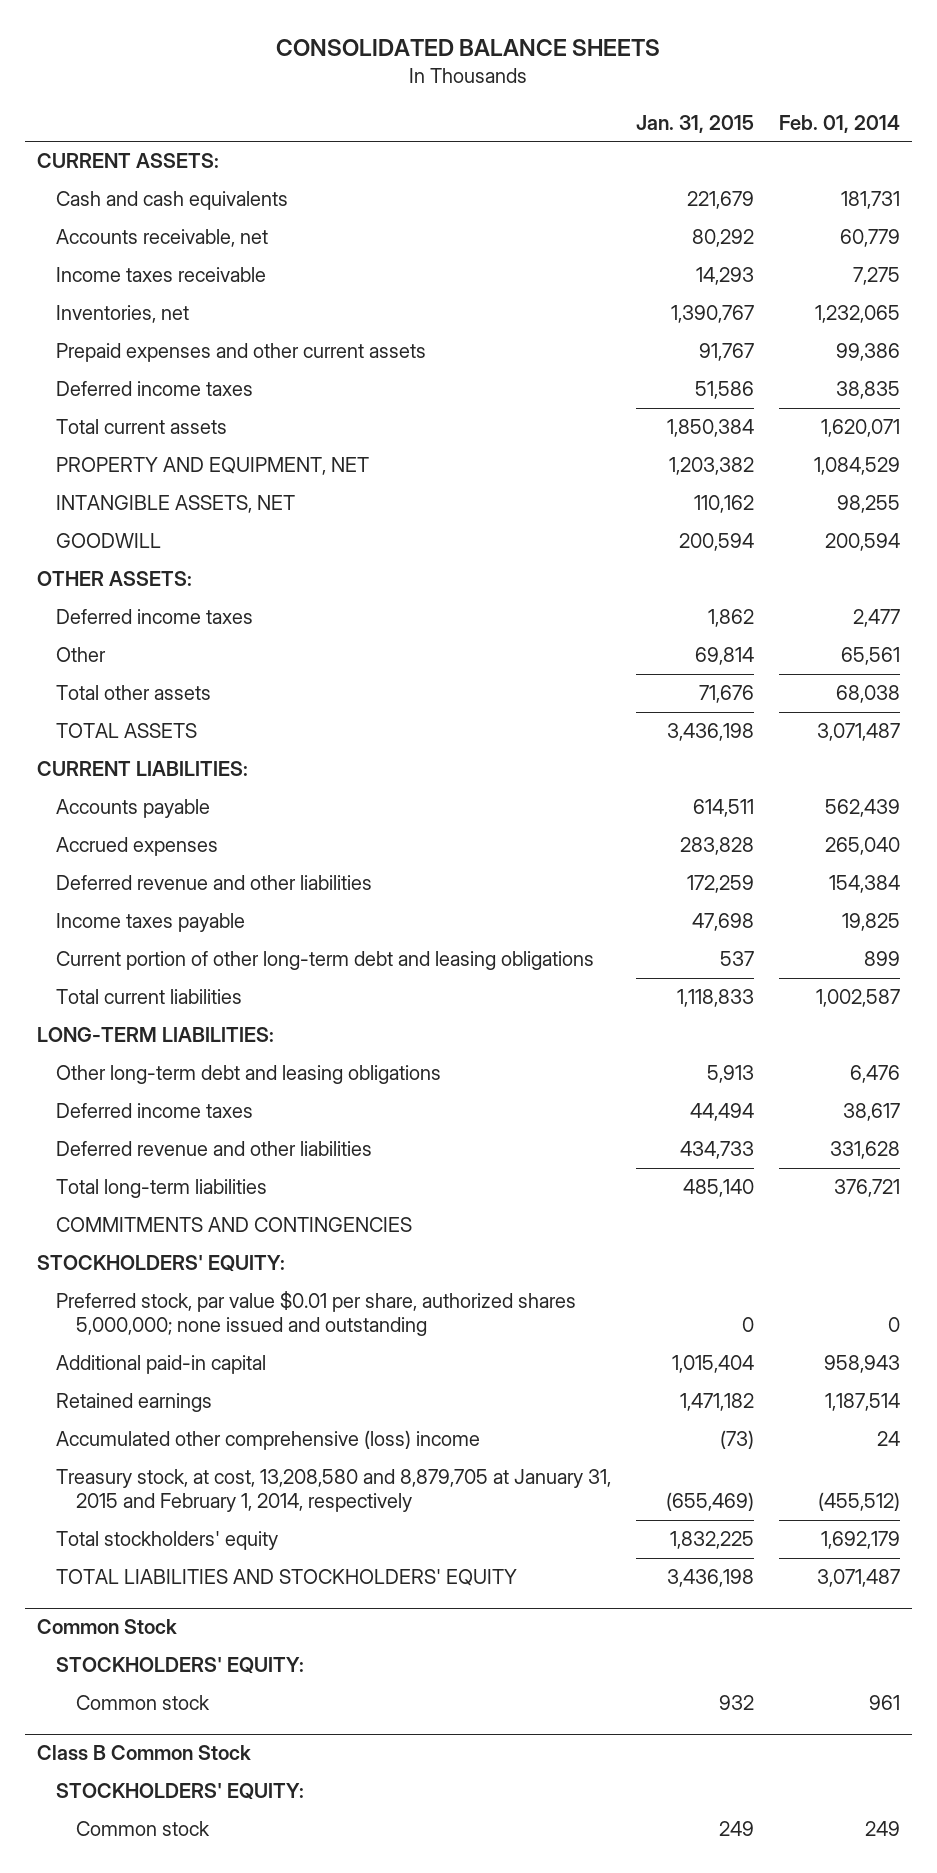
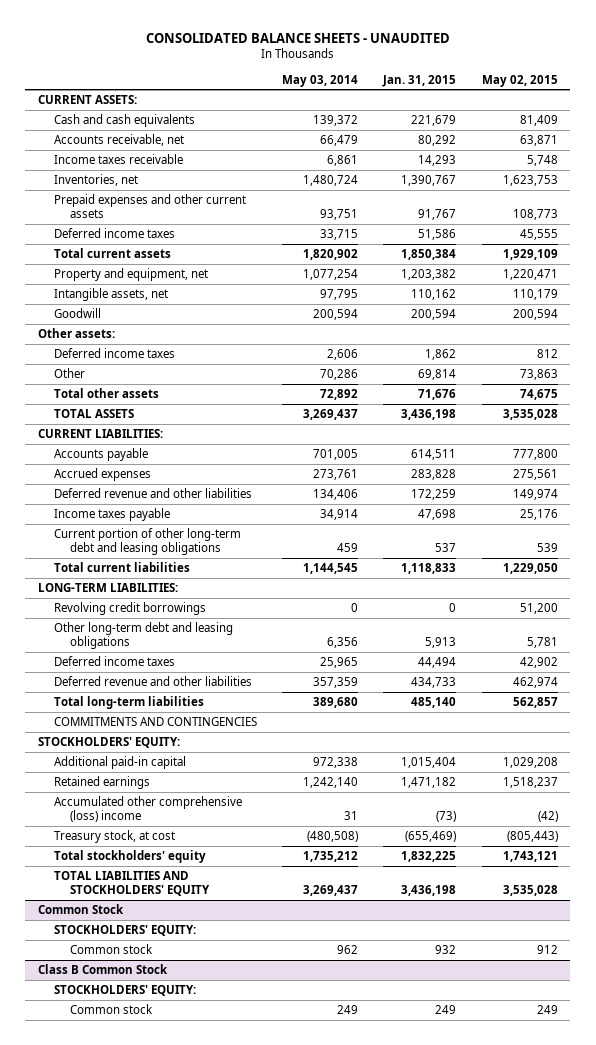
- CONSOLIDATED BALANCE SHEETS
+ CONSOLIDATED BALANCE SHEETS - UNAUDITED
- | Jan. 31, 2015 | Feb. 01, 2014
+ | May 03, 2014 | Jan. 31, 2015 | May 02, 2015
- PROPERTY AND EQUIPMENT, NET | 1,203,382 | 1,084,529
- INTANGIBLE ASSETS, NET | 110,162 | 98,255
- GOODWILL | 200,594 | 200,594
- OTHER ASSETS:
+ Property and equipment, net | 1,077,254 | 1,203,382 | 1,220,471
+ Intangible assets, net | 97,795 | 110,162 | 110,179
+ Goodwill | 200,594 | 200,594 | 200,594
+ Other assets:
+ Revolving credit borrowings | 0 | 0 | 51,200
- Preferred stock, par value $0.01 per share, authorized shares 5,000,000; none issued and outstanding | 0 | 0
- Treasury stock, at cost, 13,208,580 and 8,879,705 at January 31, 2015 and February 1, 2014, respectively | (655,469) | (455,512)
+ Treasury stock, at cost | (480,508) | (655,469) | (805,443)

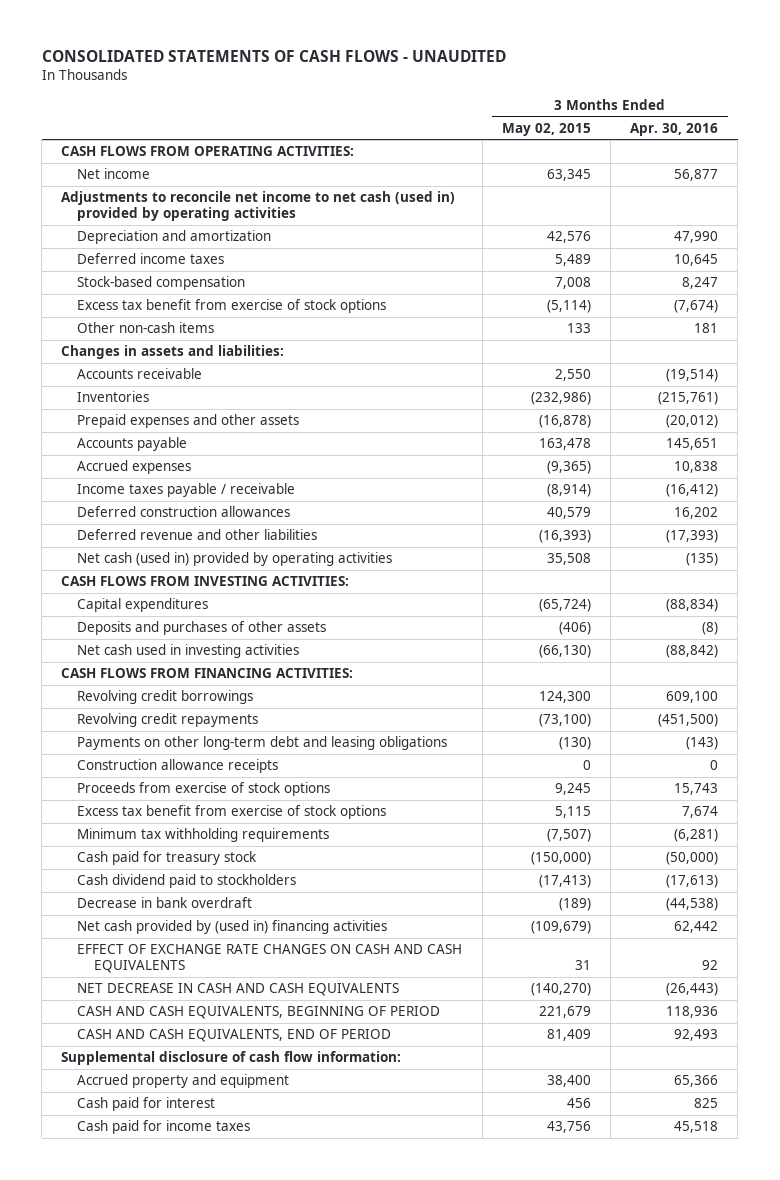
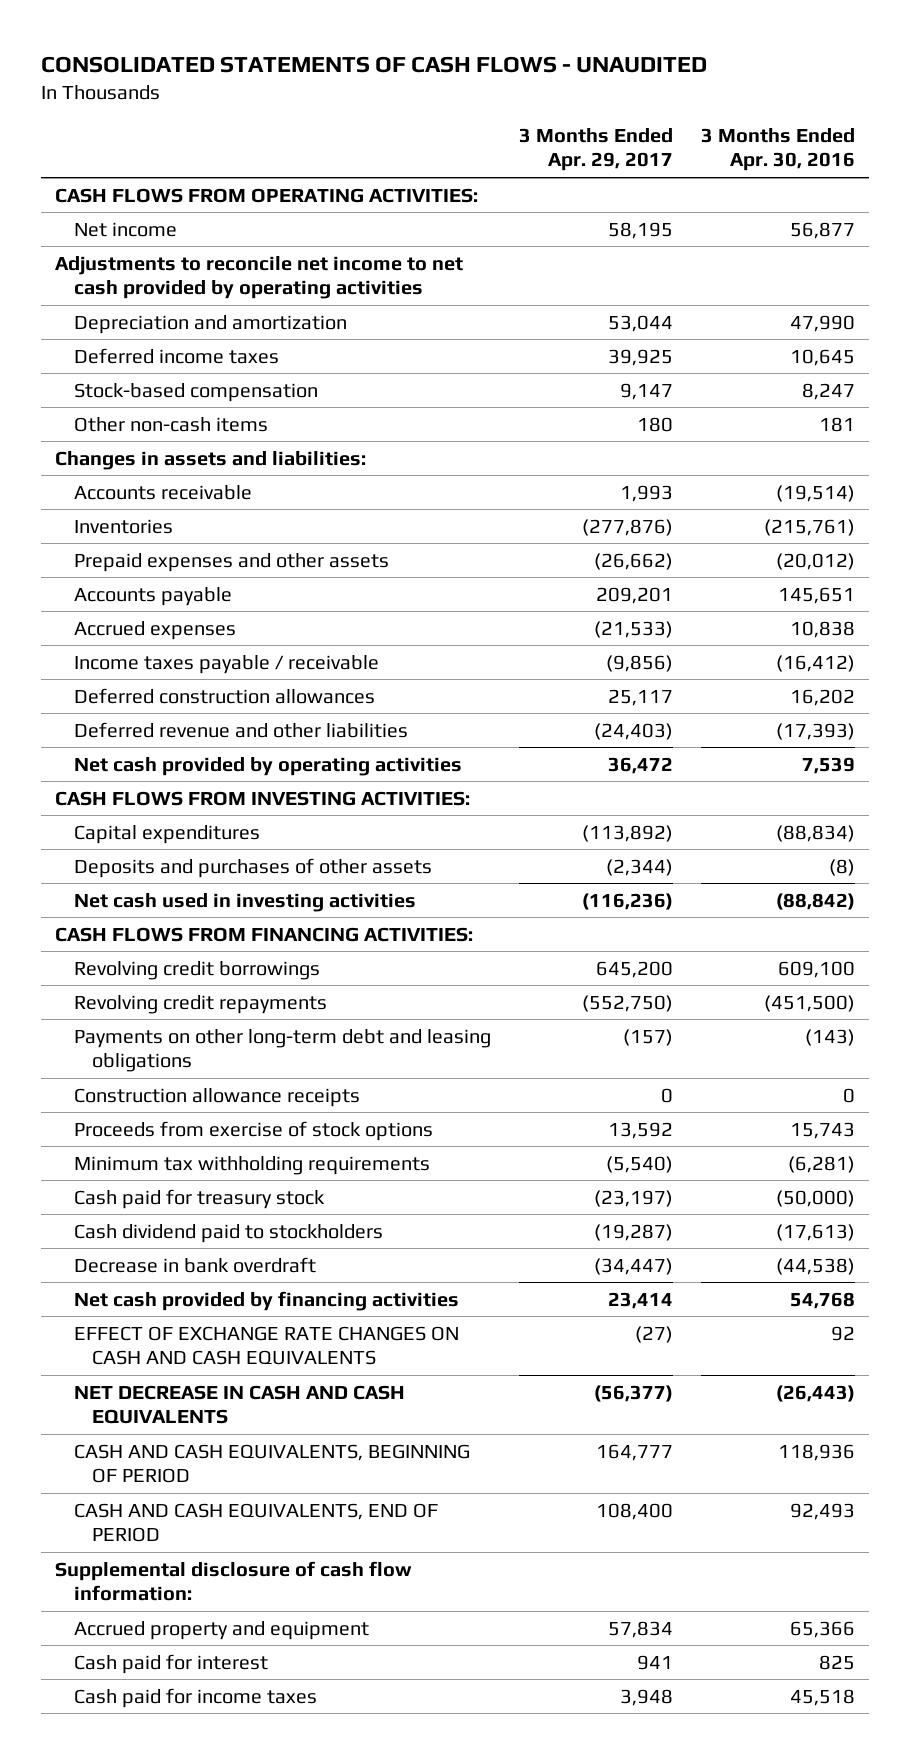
- | 3 Months Ended May 02, 2015 | 3 Months Ended Apr. 30, 2016
+ | 3 Months Ended Apr. 29, 2017 | 3 Months Ended Apr. 30, 2016
- Adjustments to reconcile net income to net cash (used in) provided by operating activities
+ Adjustments to reconcile net income to net cash provided by operating activities
- Excess tax benefit from exercise of stock options | (5,114) | (7,674)
- Net cash (used in) provided by operating activities | 35,508 | (135)
+ Net cash provided by operating activities | 36,472 | 7,539
- Excess tax benefit from exercise of stock options | 5,115 | 7,674
- Net cash provided by (used in) financing activities | (109,679) | 62,442
+ Net cash provided by financing activities | 23,414 | 54,768

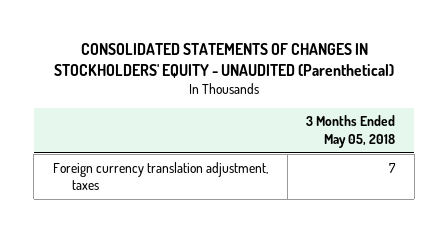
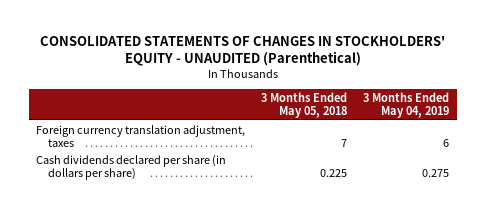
- | 3 Months Ended May 05, 2018
+ | 3 Months Ended May 05, 2018 | 3 Months Ended May 04, 2019
+ Cash dividends declared per share (in dollars per share) | 0.225 | 0.275

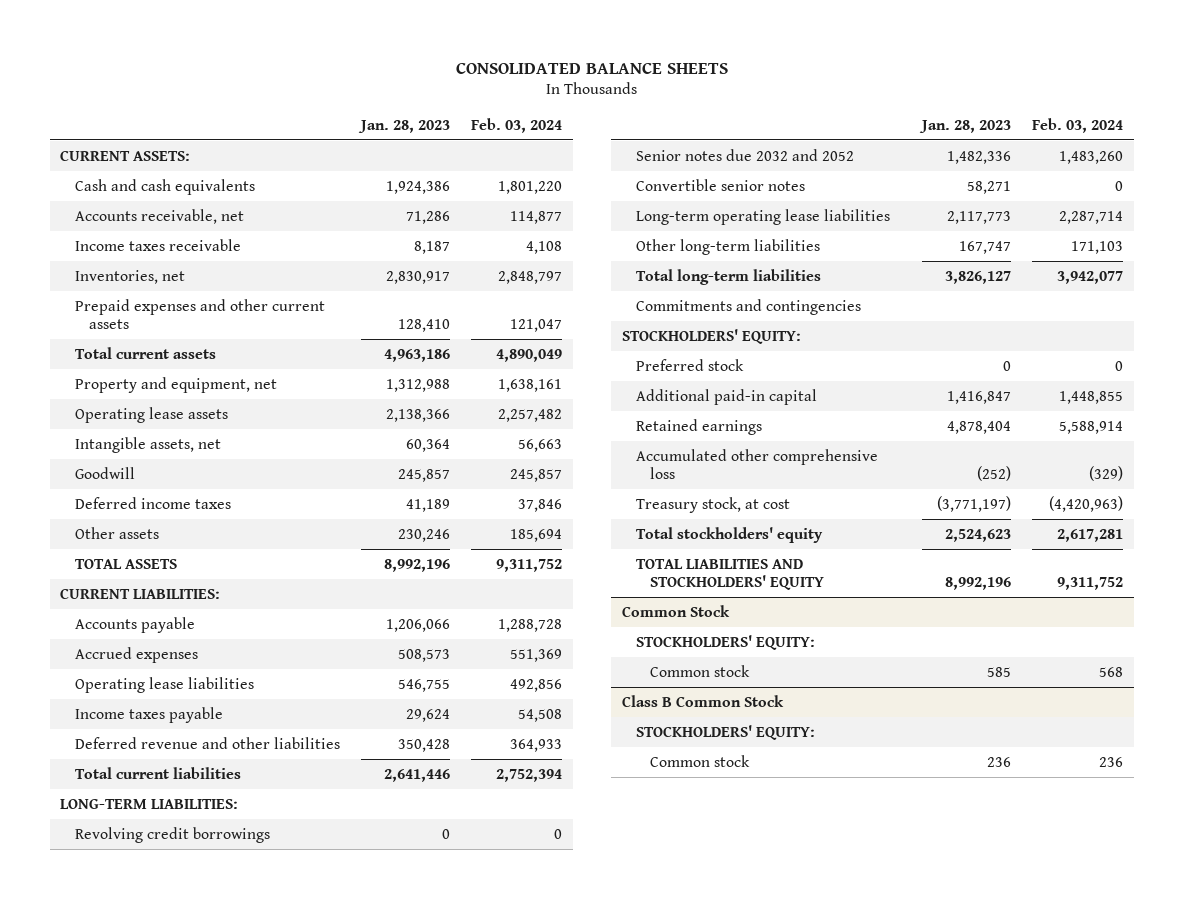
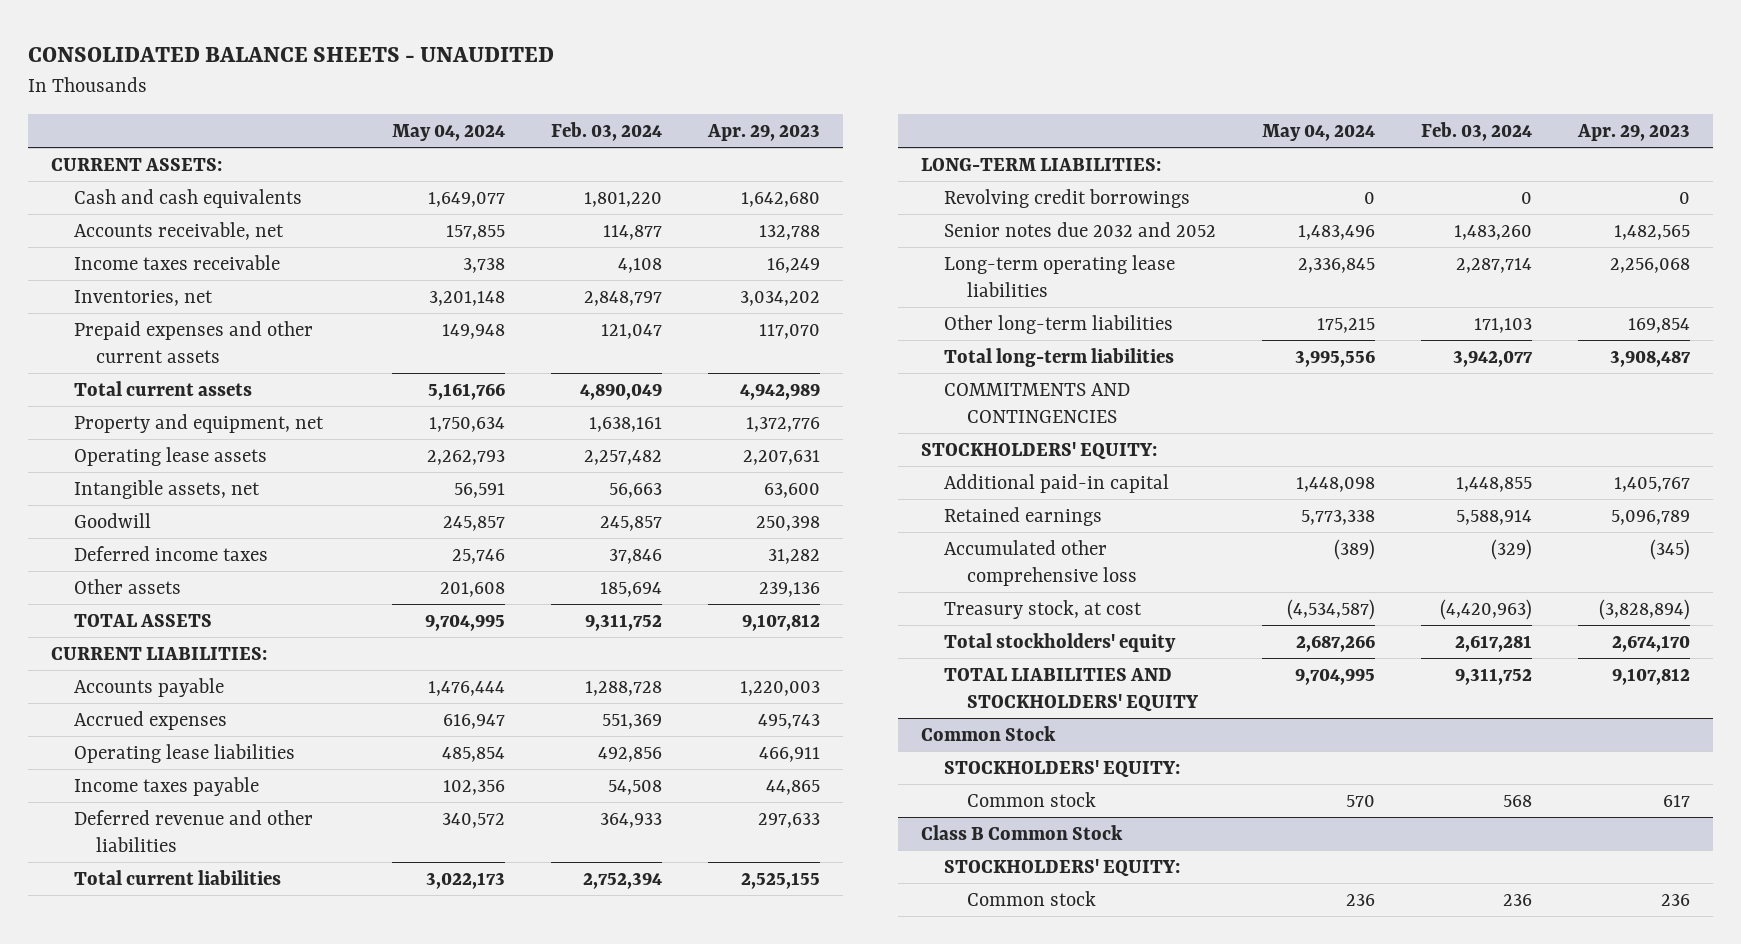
- CONSOLIDATED BALANCE SHEETS
+ CONSOLIDATED BALANCE SHEETS - UNAUDITED
- | Jan. 28, 2023 | Feb. 03, 2024
+ | May 04, 2024 | Feb. 03, 2024 | Apr. 29, 2023
- Convertible senior notes | 58,271 | 0
- Commitments and contingencies
+ COMMITMENTS AND CONTINGENCIES
- Preferred stock | 0 | 0

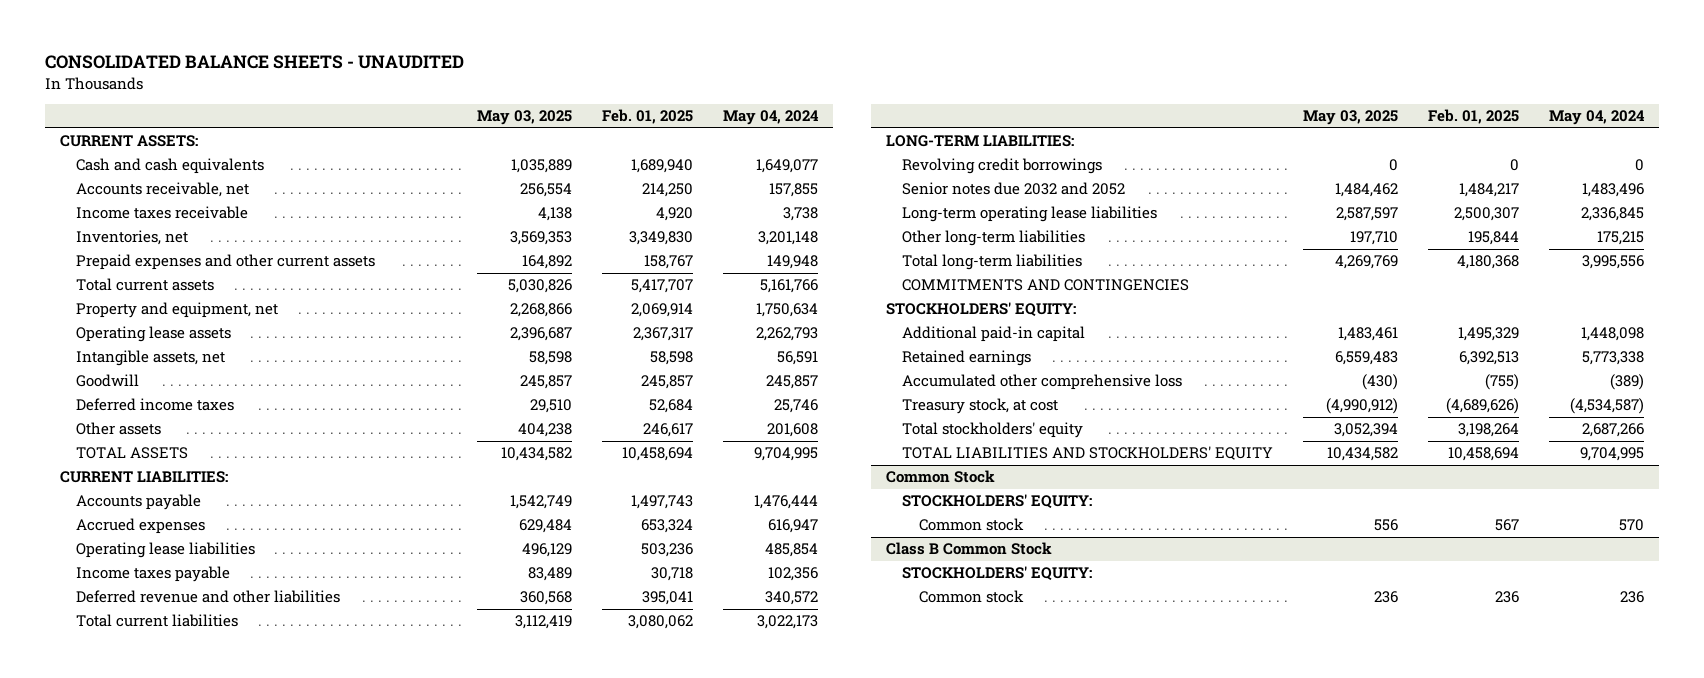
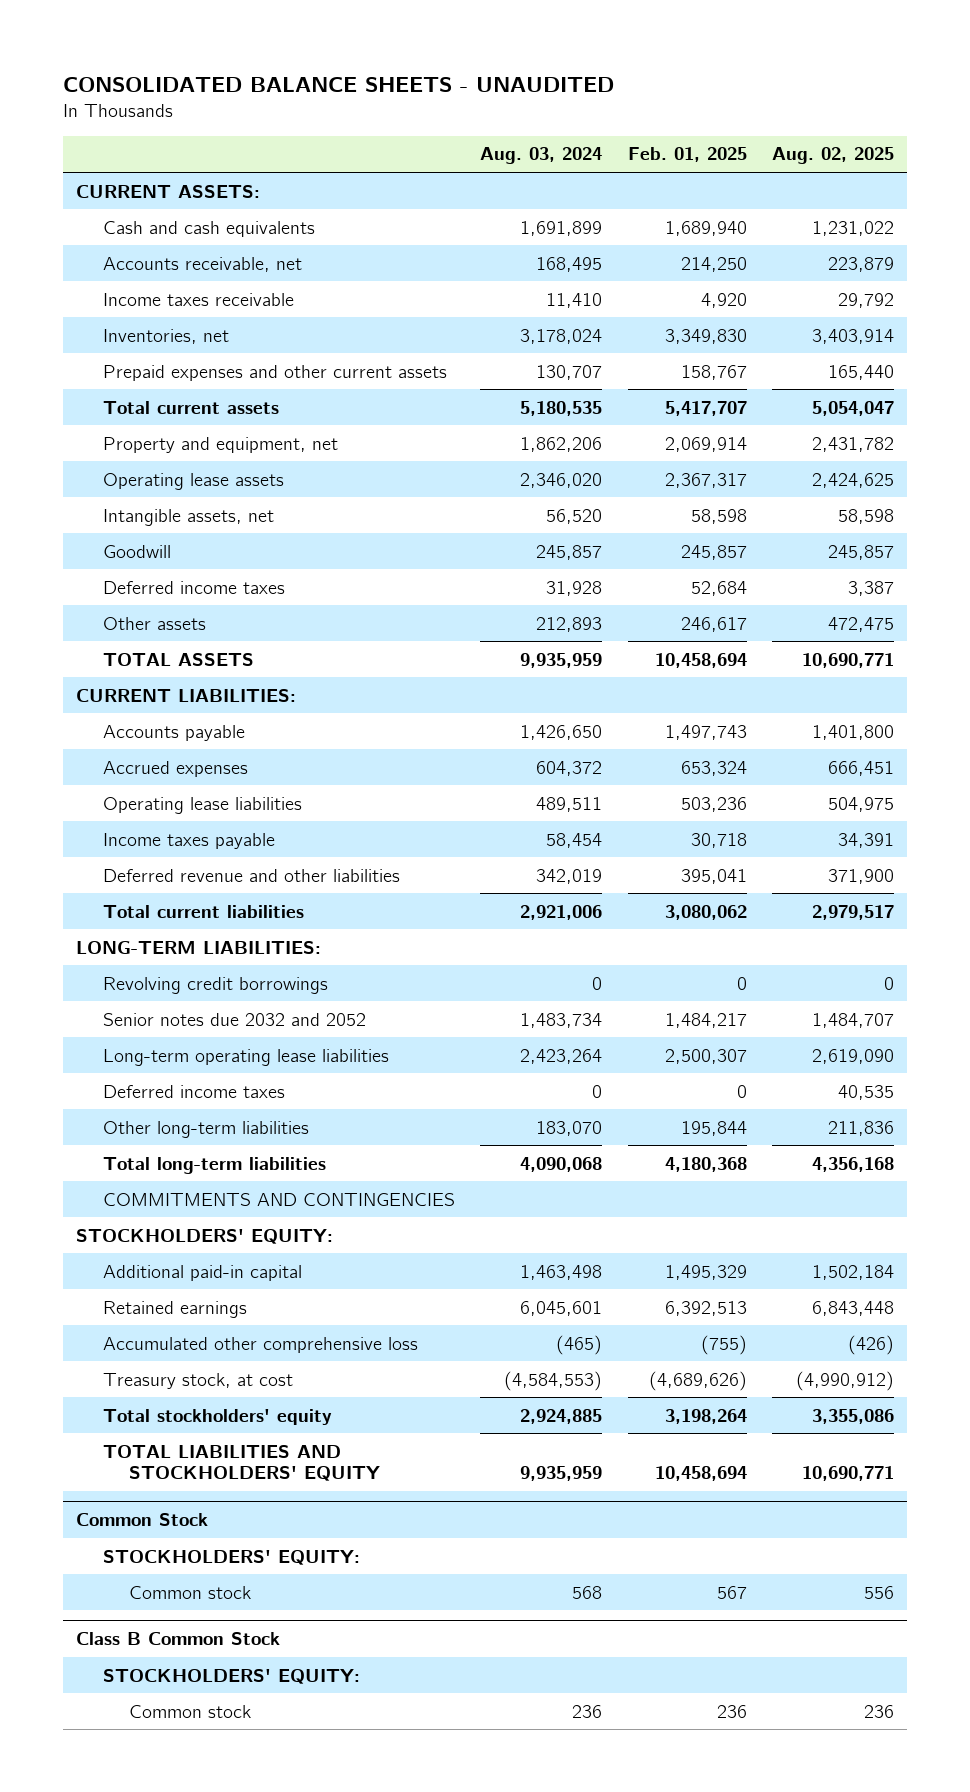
- | May 03, 2025 | Feb. 01, 2025 | May 04, 2024
+ | Aug. 03, 2024 | Feb. 01, 2025 | Aug. 02, 2025
+ Deferred income taxes | 0 | 0 | 40,535

